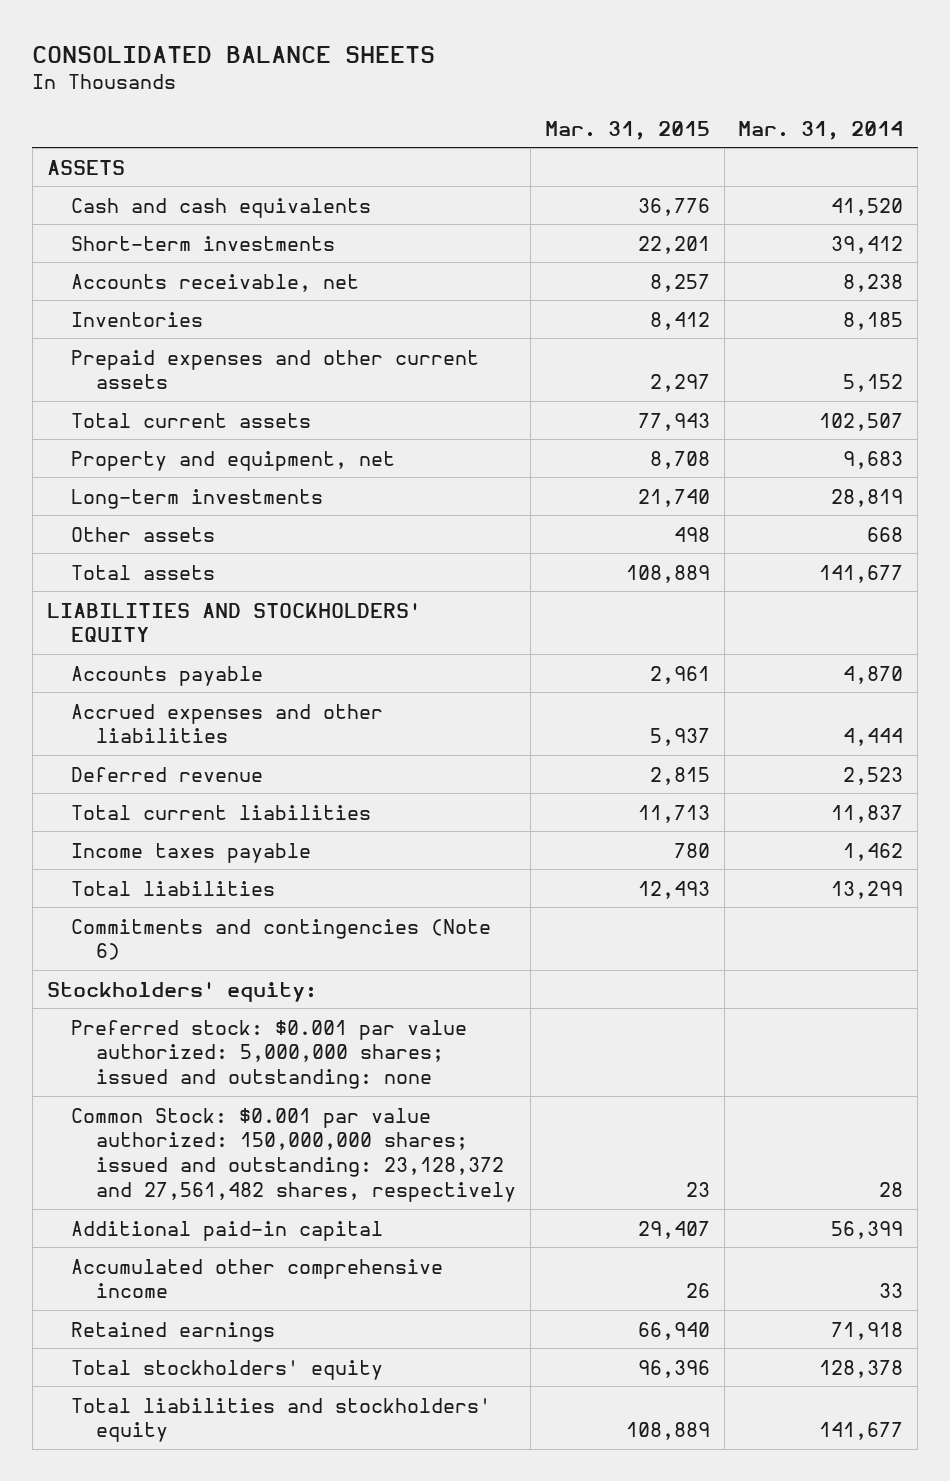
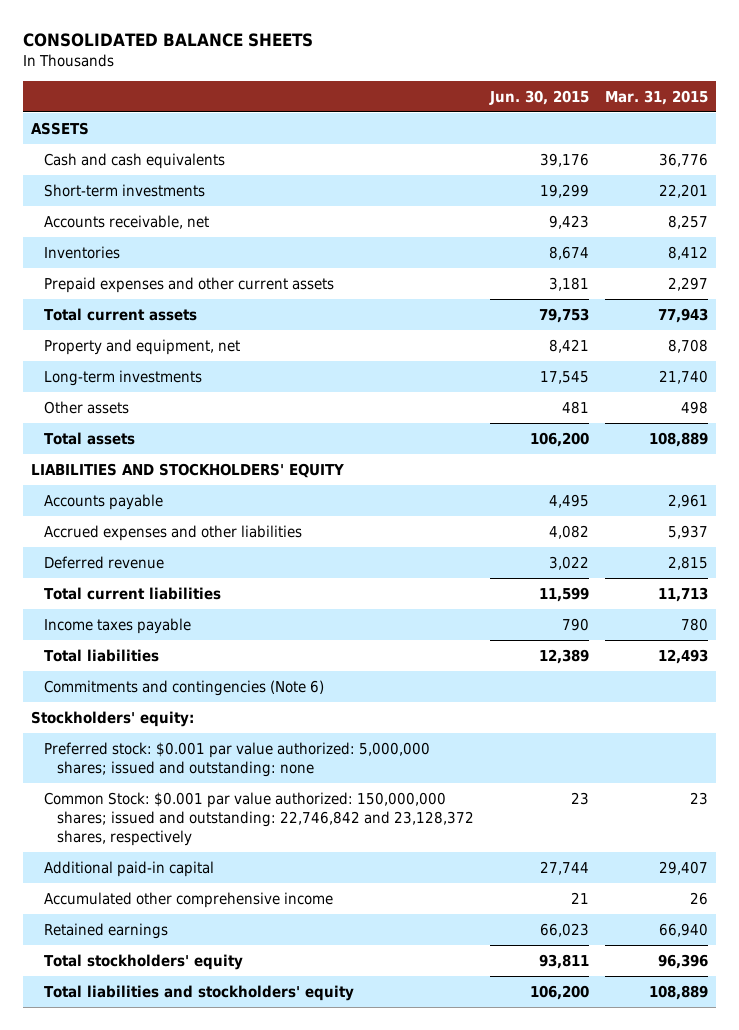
- | Mar. 31, 2015 | Mar. 31, 2014
+ | Jun. 30, 2015 | Mar. 31, 2015
- Common Stock: $0.001 par value authorized: 150,000,000 shares; issued and outstanding: 23,128,372 and 27,561,482 shares, respectively | 23 | 28
+ Common Stock: $0.001 par value authorized: 150,000,000 shares; issued and outstanding: 22,746,842 and 23,128,372 shares, respectively | 23 | 23

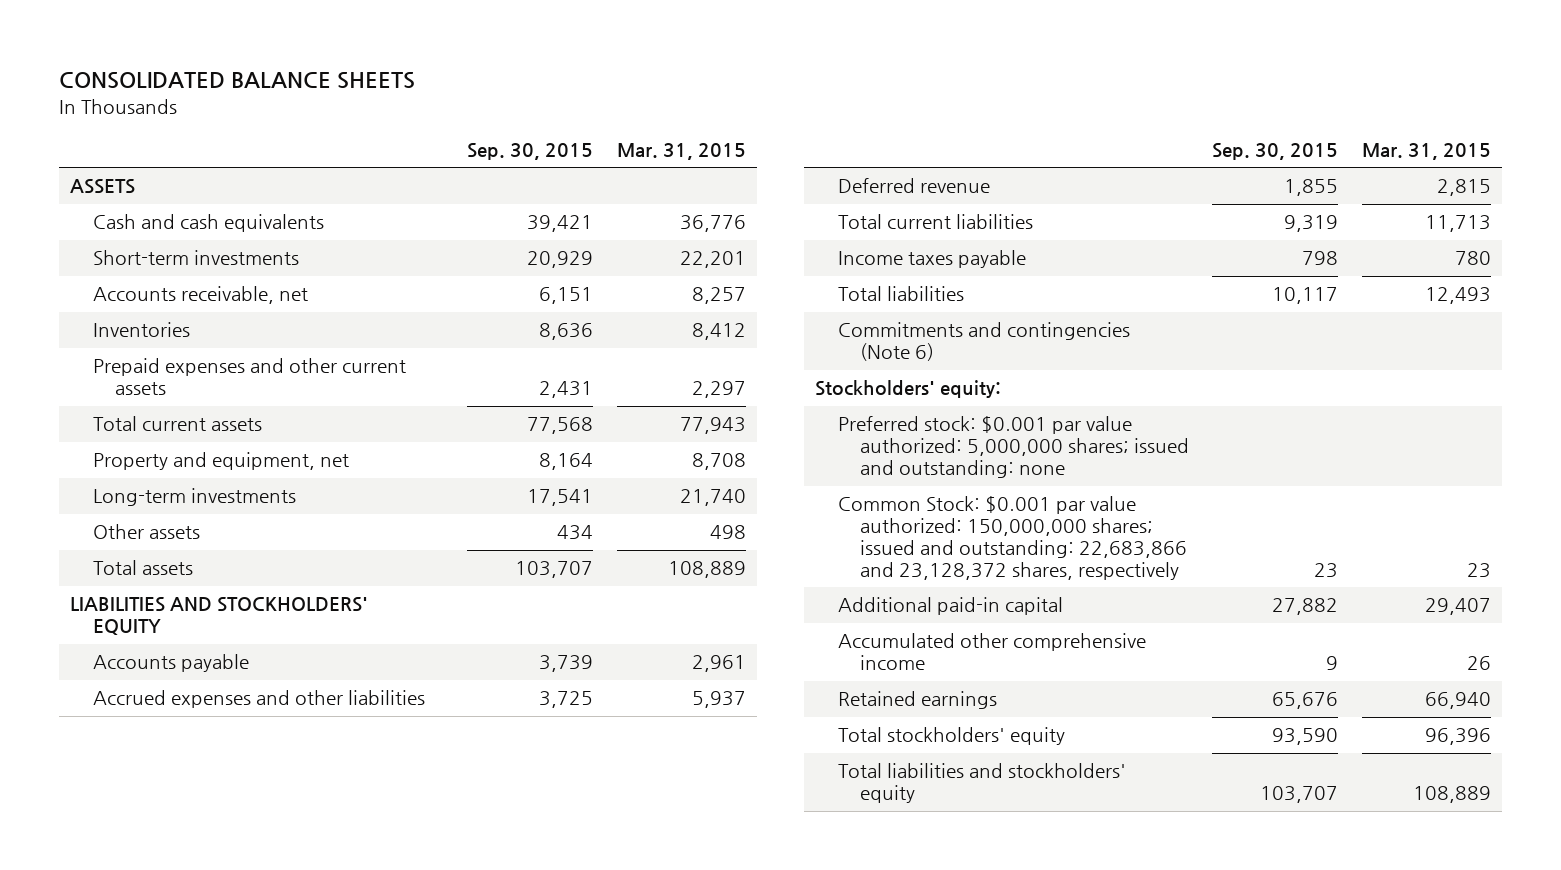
- | Jun. 30, 2015 | Mar. 31, 2015
+ | Sep. 30, 2015 | Mar. 31, 2015
- Common Stock: $0.001 par value authorized: 150,000,000 shares; issued and outstanding: 22,746,842 and 23,128,372 shares, respectively | 23 | 23
+ Common Stock: $0.001 par value authorized: 150,000,000 shares; issued and outstanding: 22,683,866 and 23,128,372 shares, respectively | 23 | 23

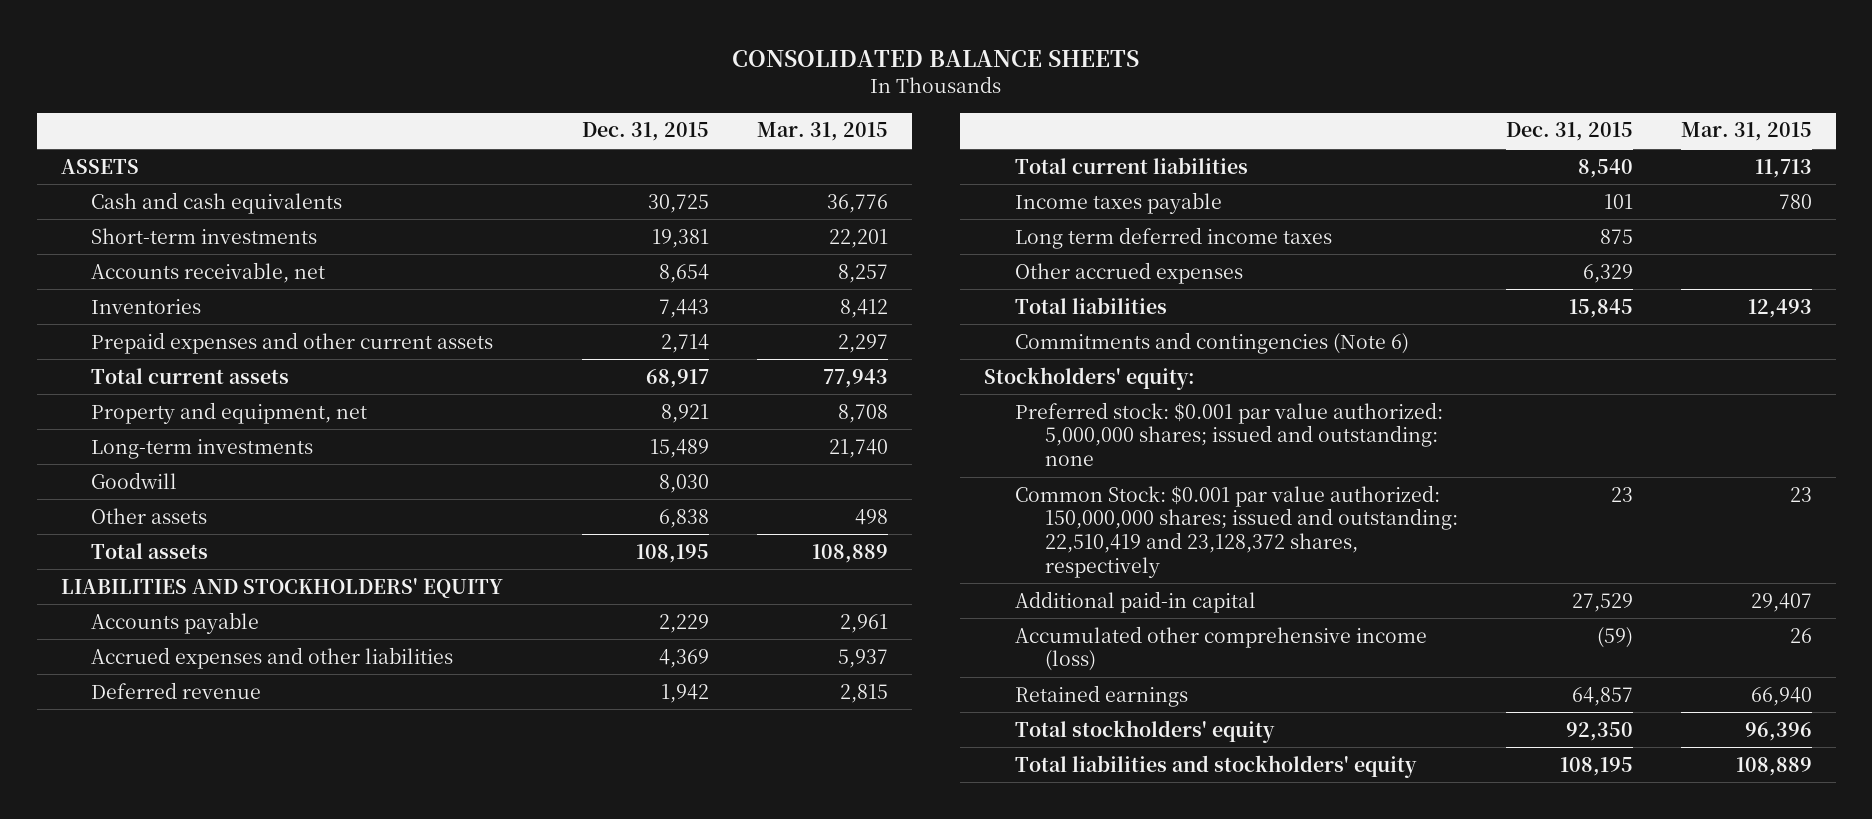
- | Sep. 30, 2015 | Mar. 31, 2015
+ | Dec. 31, 2015 | Mar. 31, 2015
+ Goodwill | 8,030 |
+ Long term deferred income taxes | 875 |
+ Other accrued expenses | 6,329 |
- Common Stock: $0.001 par value authorized: 150,000,000 shares; issued and outstanding: 22,683,866 and 23,128,372 shares, respectively | 23 | 23
+ Common Stock: $0.001 par value authorized: 150,000,000 shares; issued and outstanding: 22,510,419 and 23,128,372 shares, respectively | 23 | 23
- Accumulated other comprehensive income | 9 | 26
+ Accumulated other comprehensive income (loss) | (59) | 26

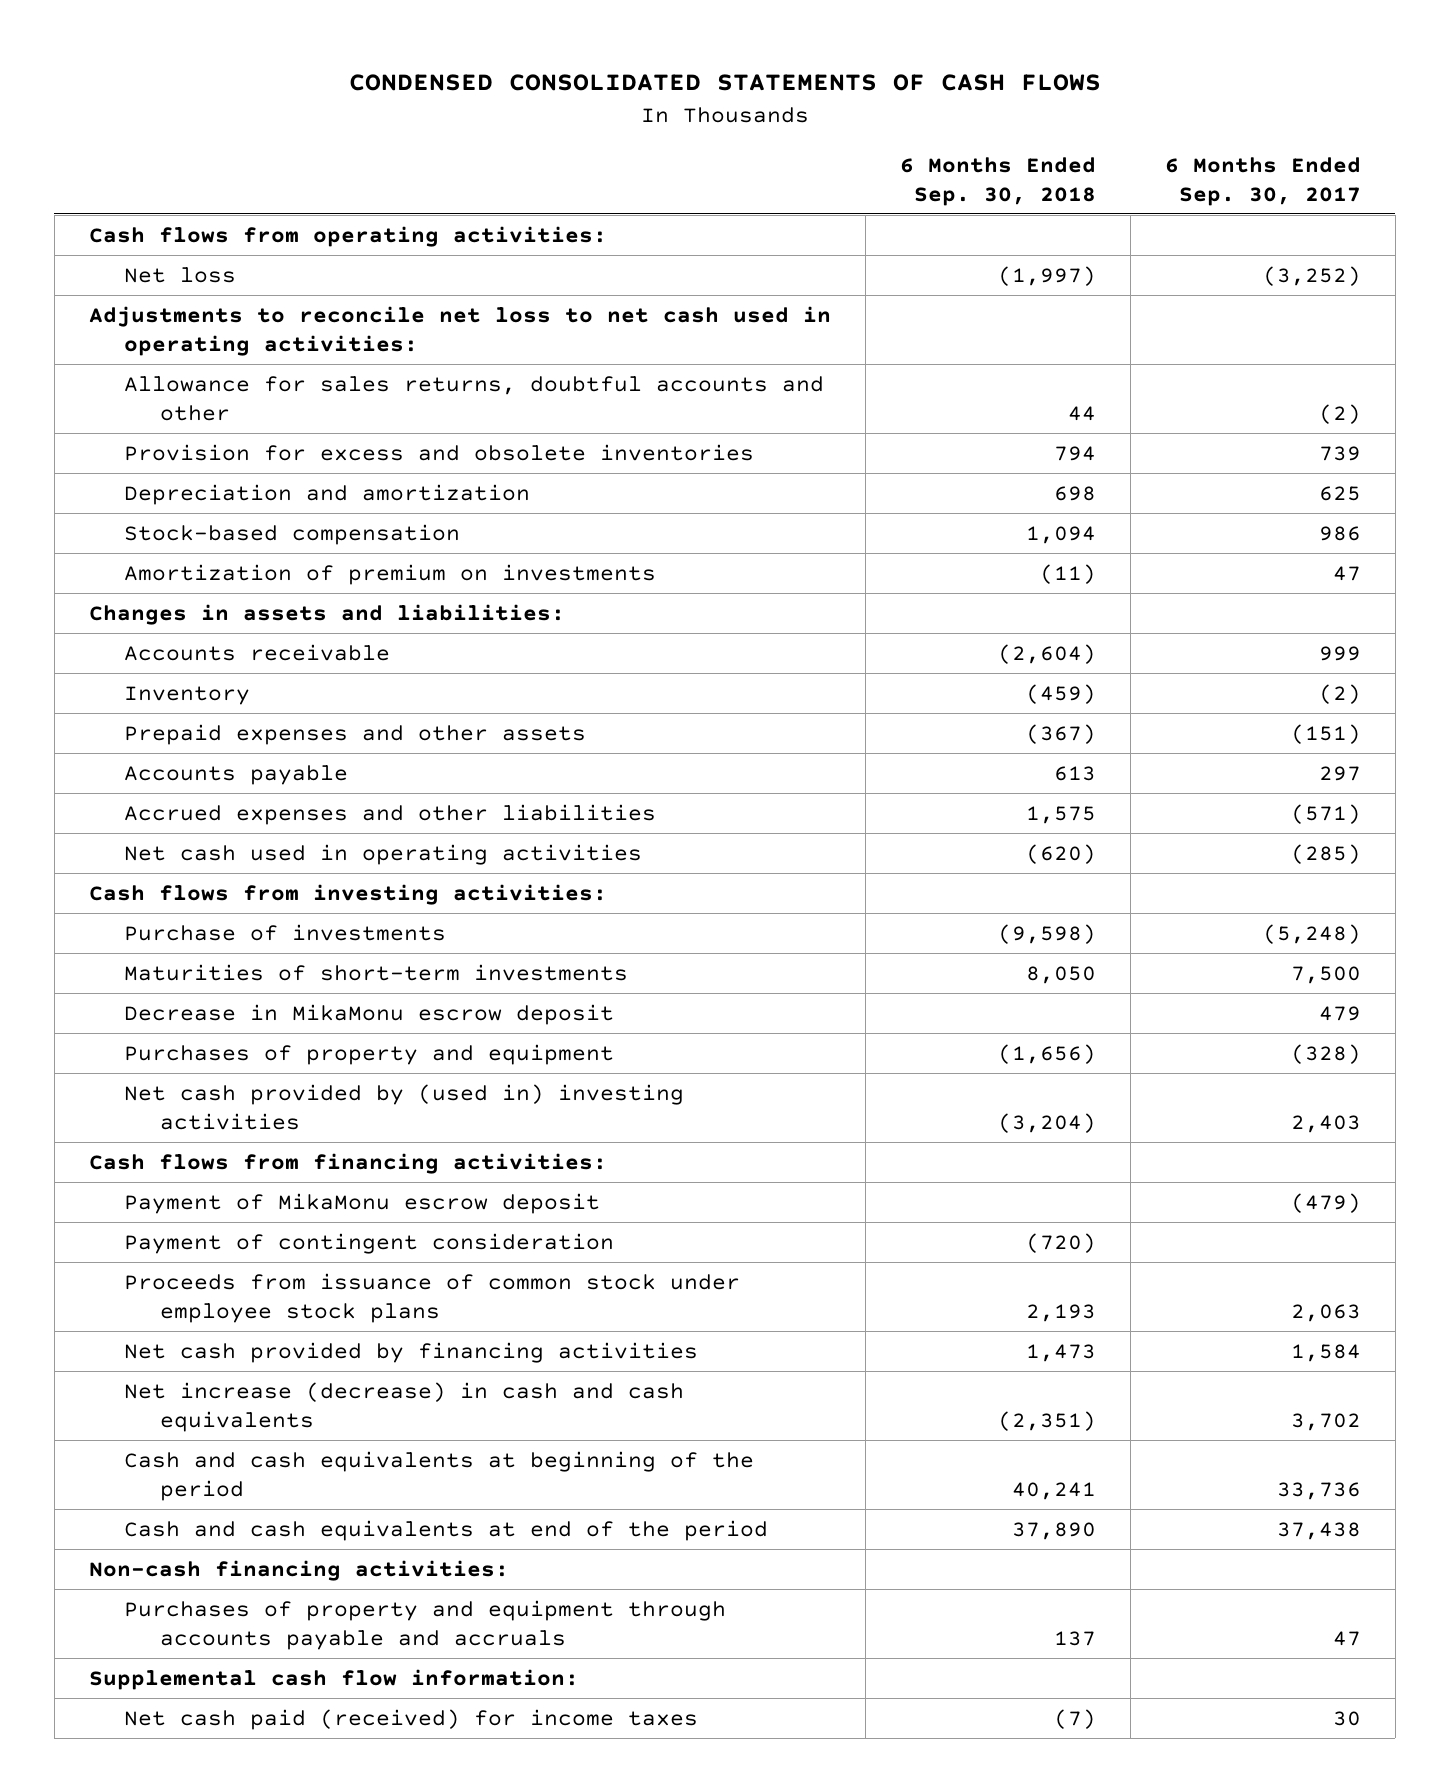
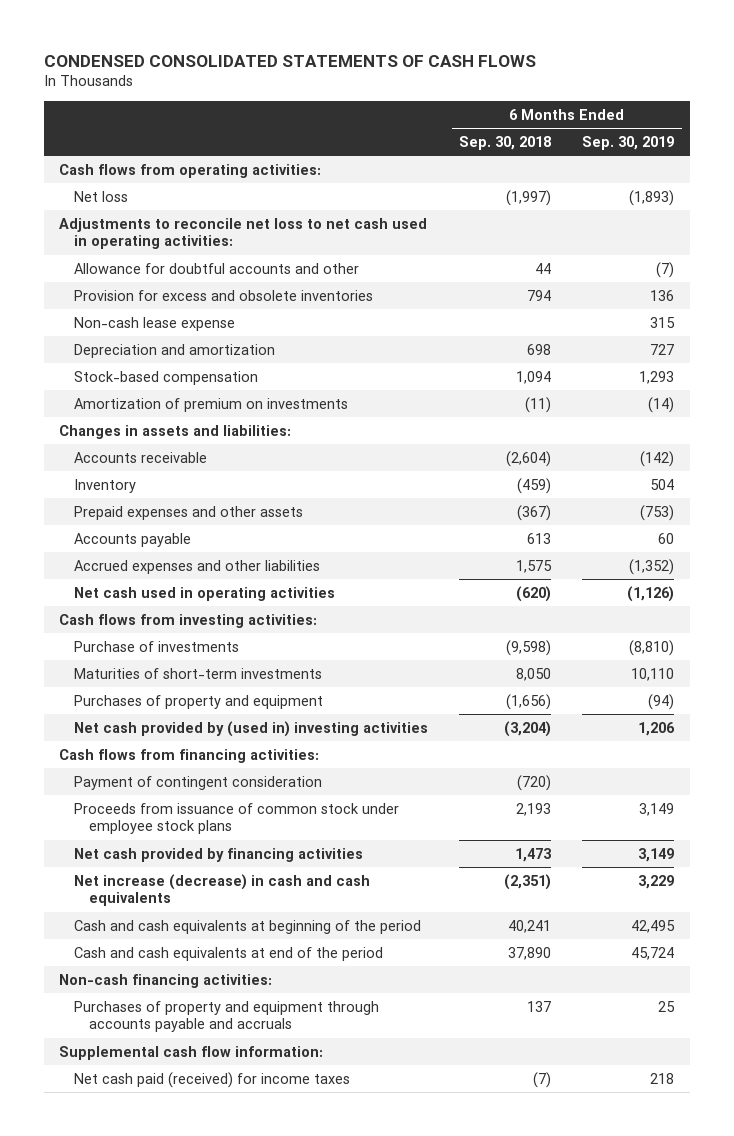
- | 6 Months Ended Sep. 30, 2018 | 6 Months Ended Sep. 30, 2017
+ | 6 Months Ended Sep. 30, 2018 | 6 Months Ended Sep. 30, 2019
- Allowance for sales returns, doubtful accounts and other | 44 | (2)
+ Allowance for doubtful accounts and other | 44 | (7)
+ Non-cash lease expense | | 315
- Decrease in MikaMonu escrow deposit | | 479
- Payment of MikaMonu escrow deposit | | (479)

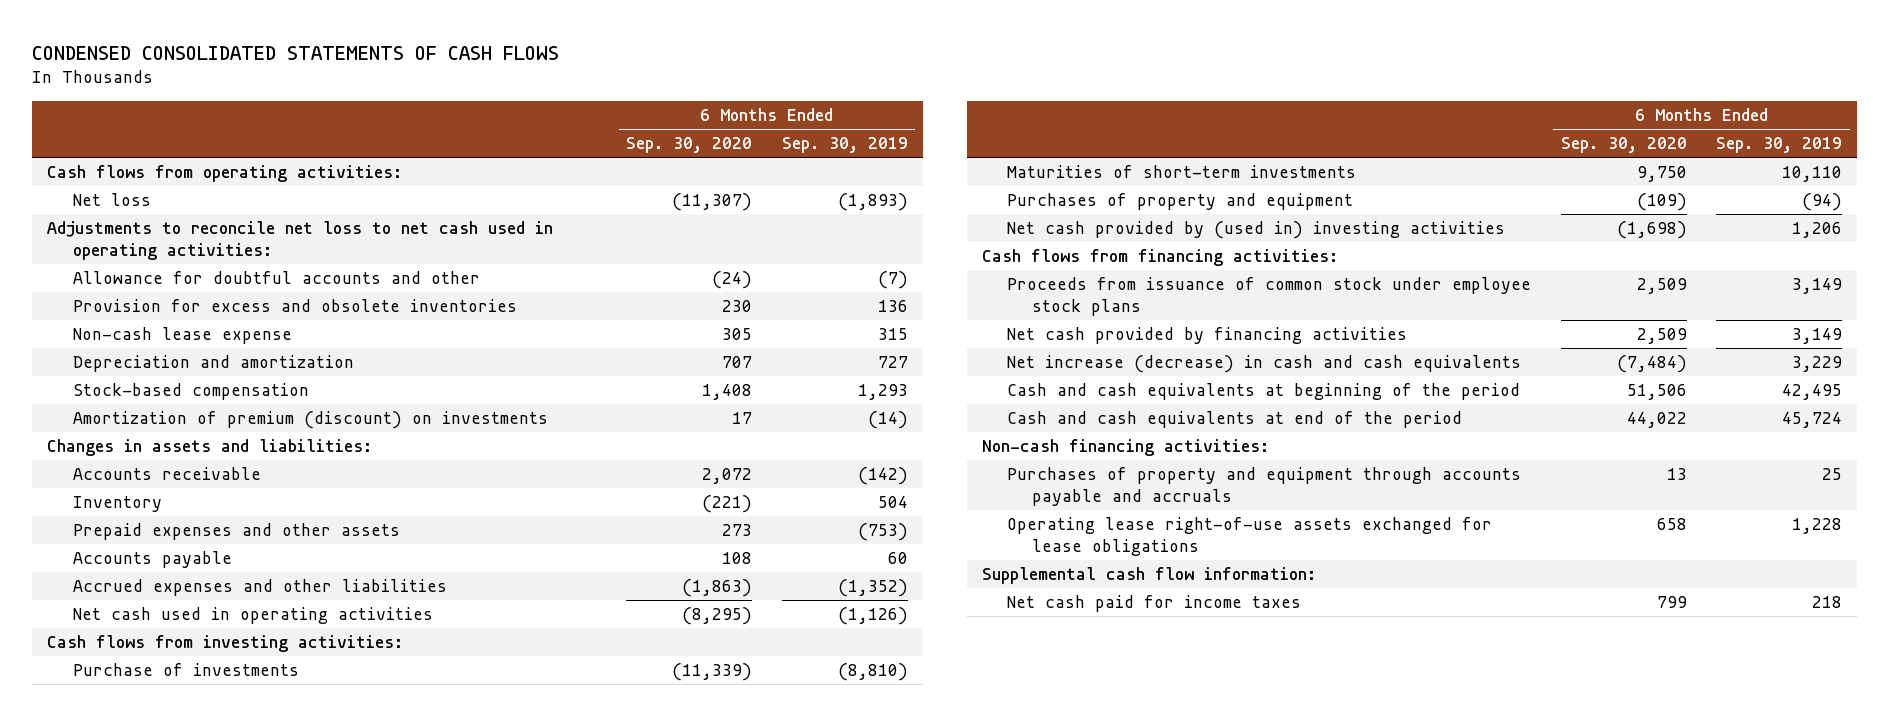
- | 6 Months Ended Sep. 30, 2018 | 6 Months Ended Sep. 30, 2019
+ | 6 Months Ended Sep. 30, 2020 | 6 Months Ended Sep. 30, 2019
- Amortization of premium on investments | (11) | (14)
+ Amortization of premium (discount) on investments | 17 | (14)
- Payment of contingent consideration | (720) |
+ Operating lease right-of-use assets exchanged for lease obligations | 658 | 1,228
- Net cash paid (received) for income taxes | (7) | 218
+ Net cash paid for income taxes | 799 | 218

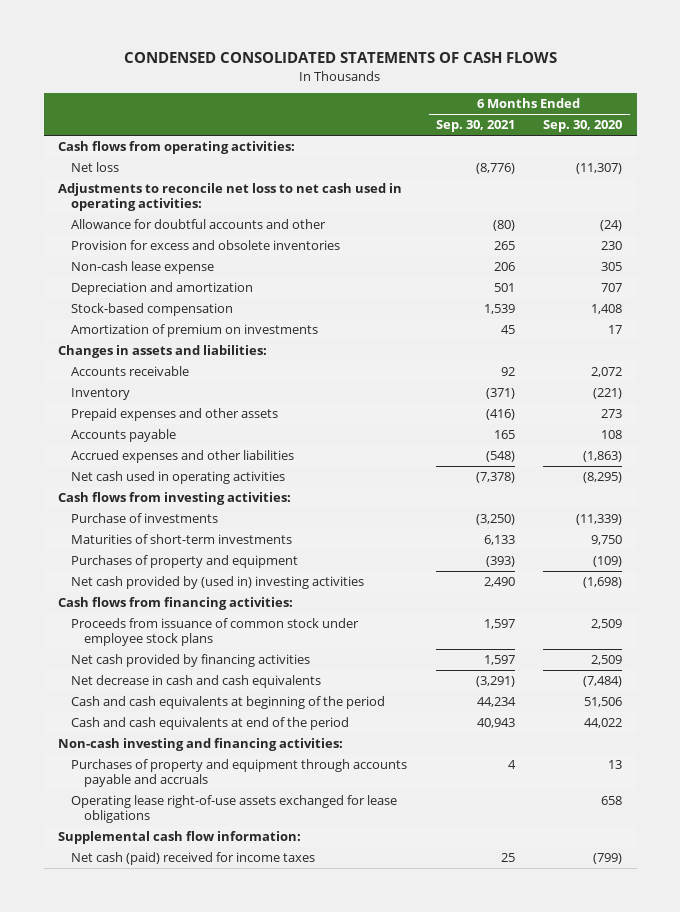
- | 6 Months Ended Sep. 30, 2020 | 6 Months Ended Sep. 30, 2019
+ | 6 Months Ended Sep. 30, 2021 | 6 Months Ended Sep. 30, 2020
- Amortization of premium (discount) on investments | 17 | (14)
+ Amortization of premium on investments | 45 | 17
- Net increase (decrease) in cash and cash equivalents | (7,484) | 3,229
+ Net decrease in cash and cash equivalents | (3,291) | (7,484)
- Non-cash financing activities:
+ Non-cash investing and financing activities:
- Net cash paid for income taxes | 799 | 218
+ Net cash (paid) received for income taxes | 25 | (799)

